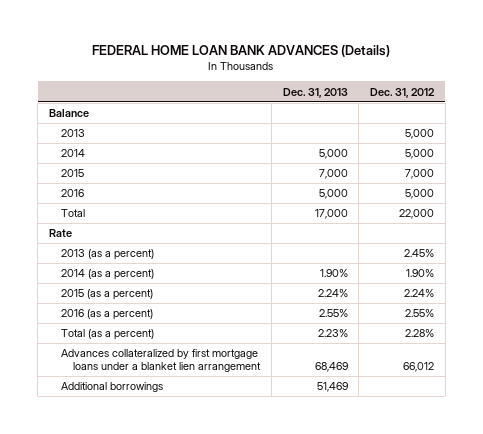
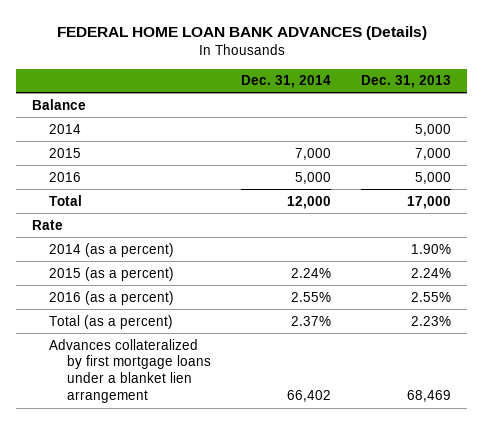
- | Dec. 31, 2013 | Dec. 31, 2012
+ | Dec. 31, 2014 | Dec. 31, 2013
- 2013 | | 5,000
- 2013 (as a percent) | | 2.45%
- Additional borrowings | 51,469 |

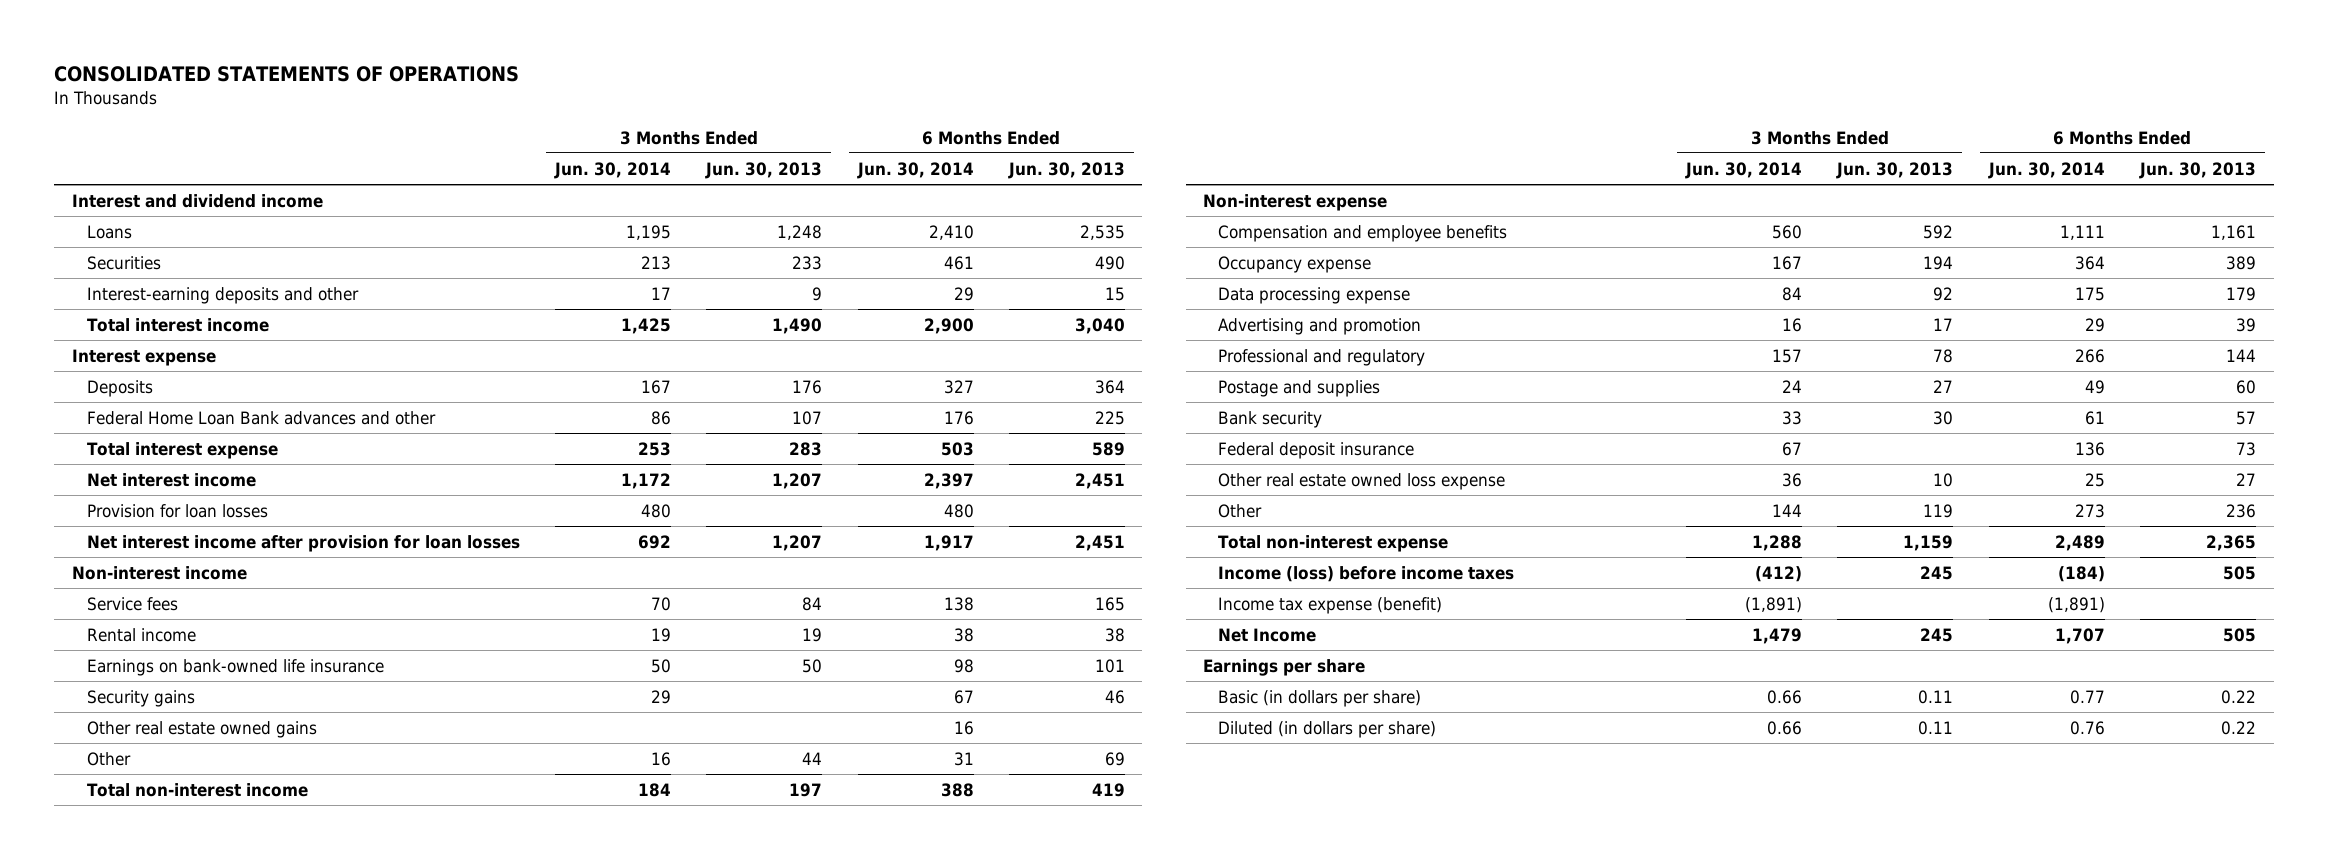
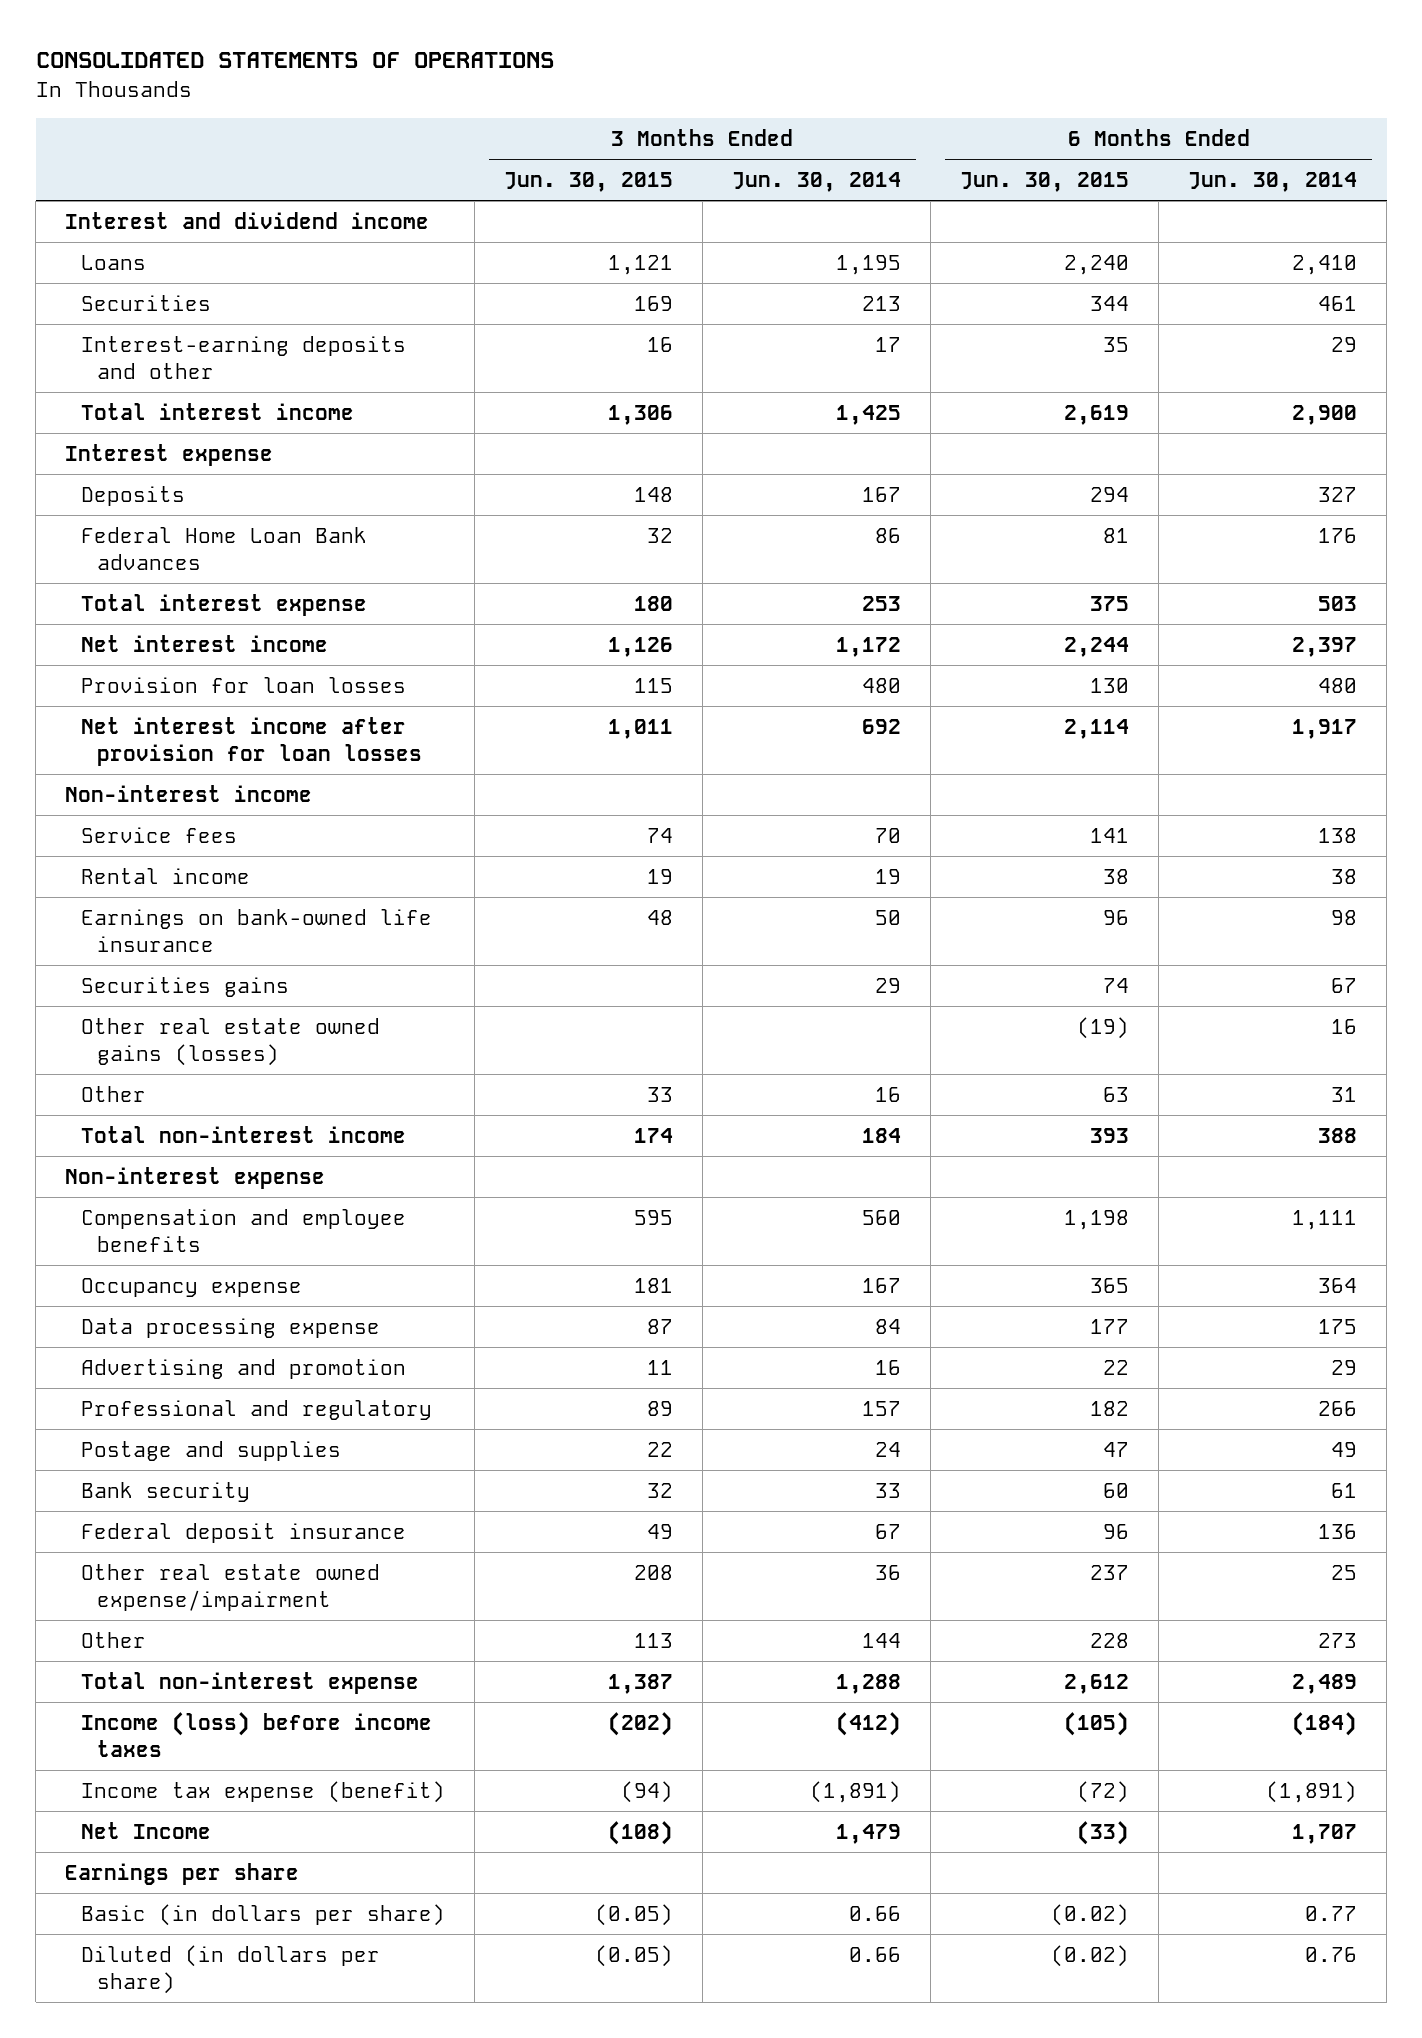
- | 3 Months Ended Jun. 30, 2014 | 3 Months Ended Jun. 30, 2013 | 6 Months Ended Jun. 30, 2014 | 6 Months Ended Jun. 30, 2013
+ | 3 Months Ended Jun. 30, 2015 | 3 Months Ended Jun. 30, 2014 | 6 Months Ended Jun. 30, 2015 | 6 Months Ended Jun. 30, 2014
- Federal Home Loan Bank advances and other | 86 | 107 | 176 | 225
+ Federal Home Loan Bank advances | 32 | 86 | 81 | 176
- Security gains | 29 | | 67 | 46
- Other real estate owned gains | | | 16 |
+ Securities gains | | 29 | 74 | 67
+ Other real estate owned gains (losses) | | | (19) | 16
- Other real estate owned loss expense | 36 | 10 | 25 | 27
+ Other real estate owned expense/impairment | 208 | 36 | 237 | 25

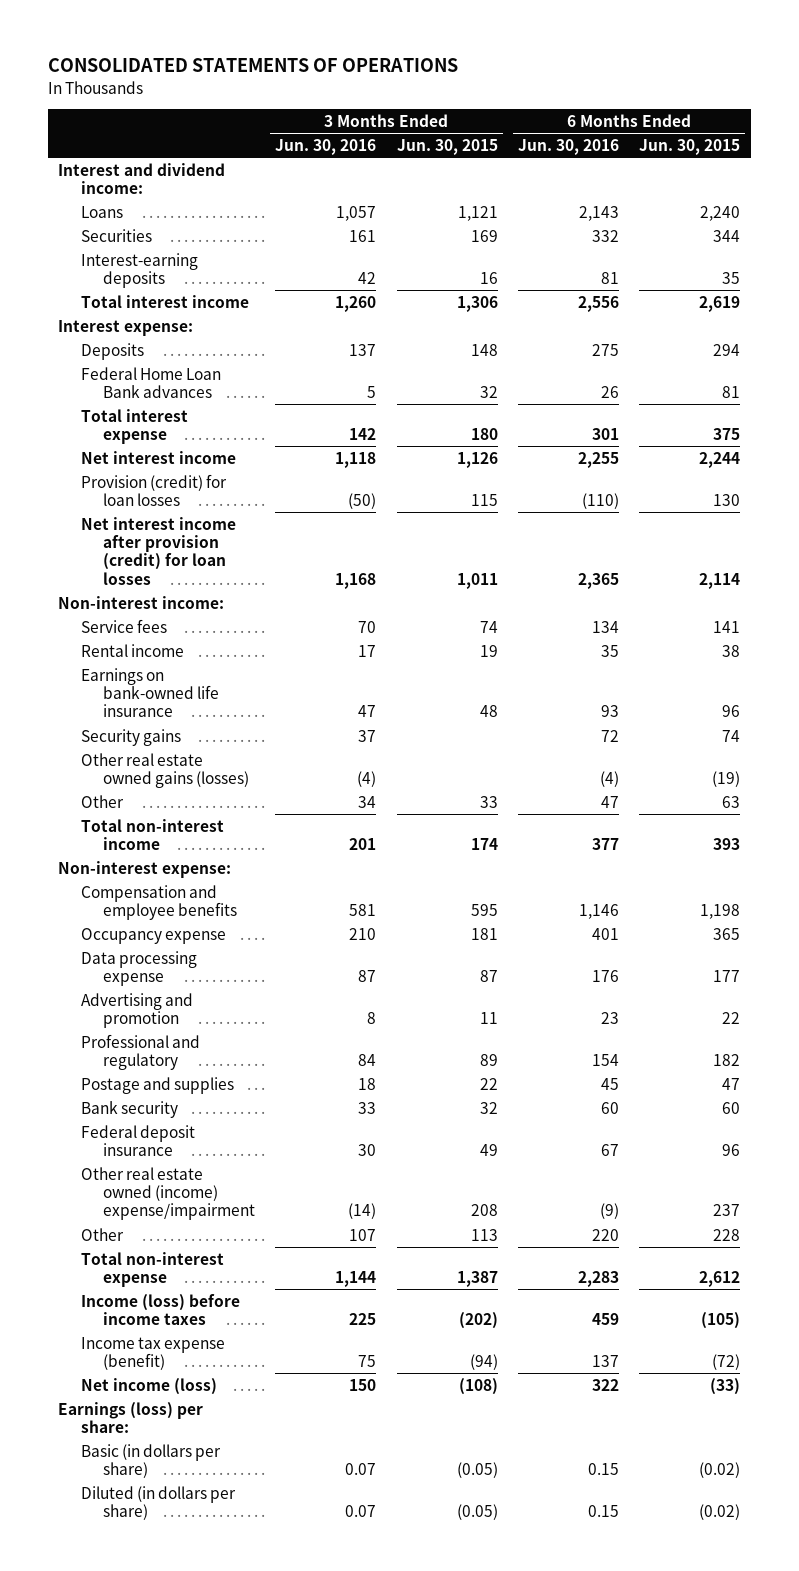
- | 3 Months Ended Jun. 30, 2015 | 3 Months Ended Jun. 30, 2014 | 6 Months Ended Jun. 30, 2015 | 6 Months Ended Jun. 30, 2014
+ | 3 Months Ended Jun. 30, 2016 | 3 Months Ended Jun. 30, 2015 | 6 Months Ended Jun. 30, 2016 | 6 Months Ended Jun. 30, 2015
- Interest and dividend income
+ Interest and dividend income:
- Interest-earning deposits and other | 16 | 17 | 35 | 29
+ Interest-earning deposits | 42 | 16 | 81 | 35
- Interest expense
+ Interest expense:
- Provision for loan losses | 115 | 480 | 130 | 480
- Net interest income after provision for loan losses | 1,011 | 692 | 2,114 | 1,917
- Non-interest income
+ Provision (credit) for loan losses | (50) | 115 | (110) | 130
+ Net interest income after provision (credit) for loan losses | 1,168 | 1,011 | 2,365 | 2,114
+ Non-interest income:
- Securities gains | | 29 | 74 | 67
+ Security gains | 37 | | 72 | 74
- Non-interest expense
+ Non-interest expense:
- Other real estate owned expense/impairment | 208 | 36 | 237 | 25
+ Other real estate owned (income) expense/impairment | (14) | 208 | (9) | 237
- Net Income | (108) | 1,479 | (33) | 1,707
- Earnings per share
+ Net income (loss) | 150 | (108) | 322 | (33)
+ Earnings (loss) per share:

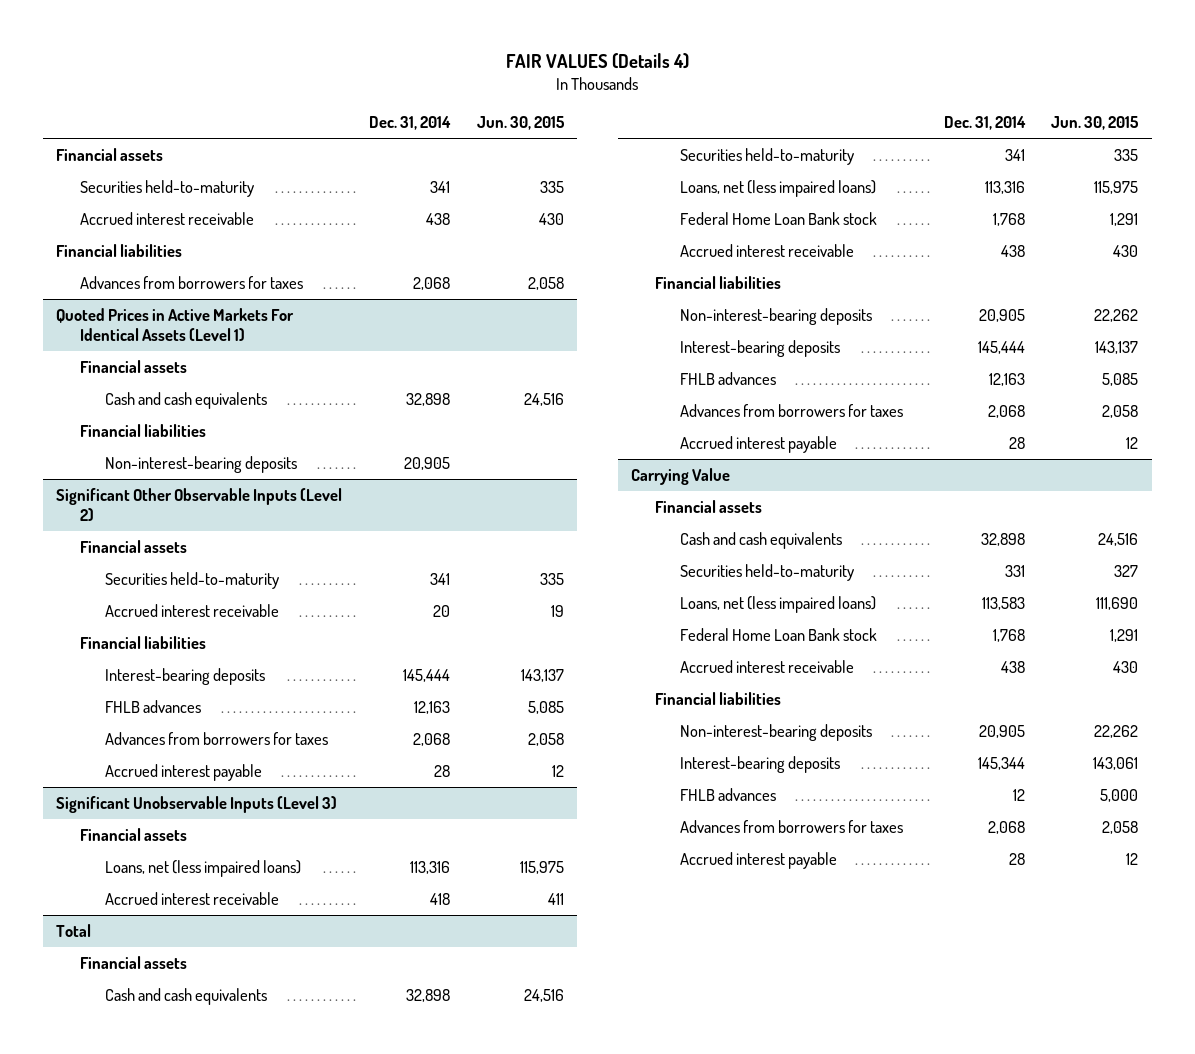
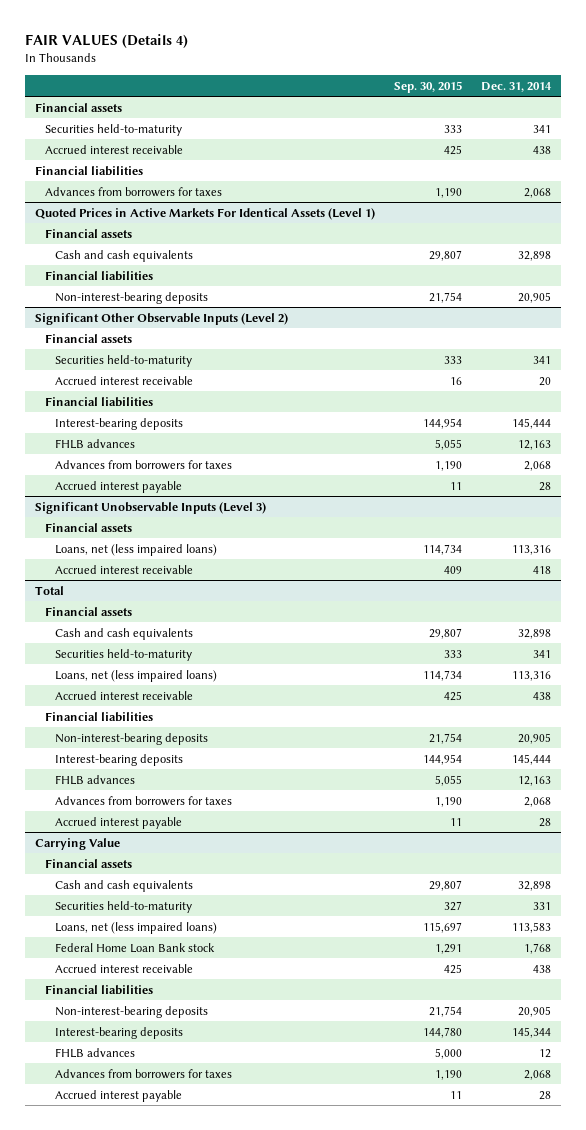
- | Dec. 31, 2014 | Jun. 30, 2015
+ | Sep. 30, 2015 | Dec. 31, 2014
@ Total
- Federal Home Loan Bank stock | 1,768 | 1,291

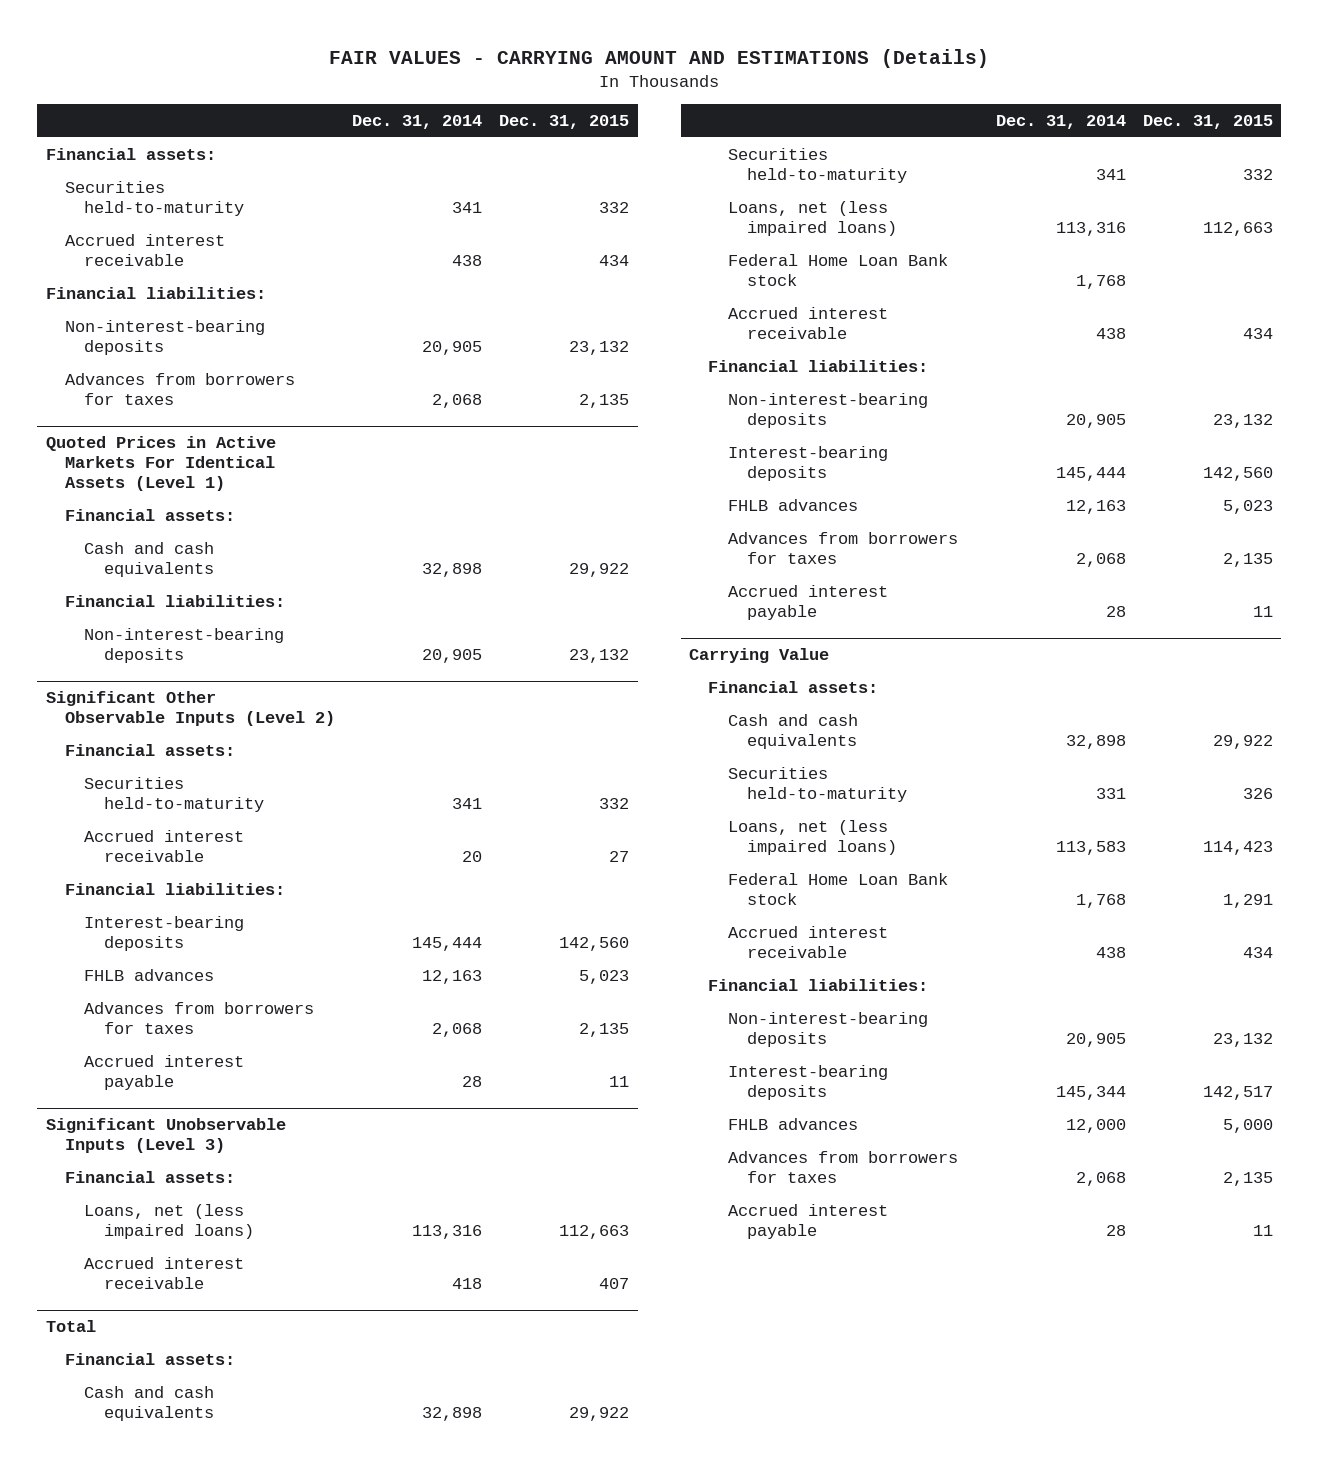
- FAIR VALUES (Details 4)
+ FAIR VALUES - CARRYING AMOUNT AND ESTIMATIONS (Details)
- | Sep. 30, 2015 | Dec. 31, 2014
+ | Dec. 31, 2014 | Dec. 31, 2015
- Financial assets
+ Financial assets:
- Financial liabilities
+ Financial liabilities:
+ Non-interest-bearing deposits | 20,905 | 23,132
@ Quoted Prices in Active Markets For Identical Assets (Level 1)
- Financial assets
+ Financial assets:
- Financial liabilities
+ Financial liabilities:
@ Significant Other Observable Inputs (Level 2)
- Financial assets
+ Financial assets:
- Financial liabilities
+ Financial liabilities:
@ Significant Unobservable Inputs (Level 3)
- Financial assets
+ Financial assets:
@ Total
- Financial assets
+ Financial assets:
+ Federal Home Loan Bank stock | 1,768 |
- Financial liabilities
+ Financial liabilities:
@ Carrying Value
- Financial assets
+ Financial assets:
- Financial liabilities
+ Financial liabilities:
- FHLB advances | 5,000 | 12
+ FHLB advances | 12,000 | 5,000

